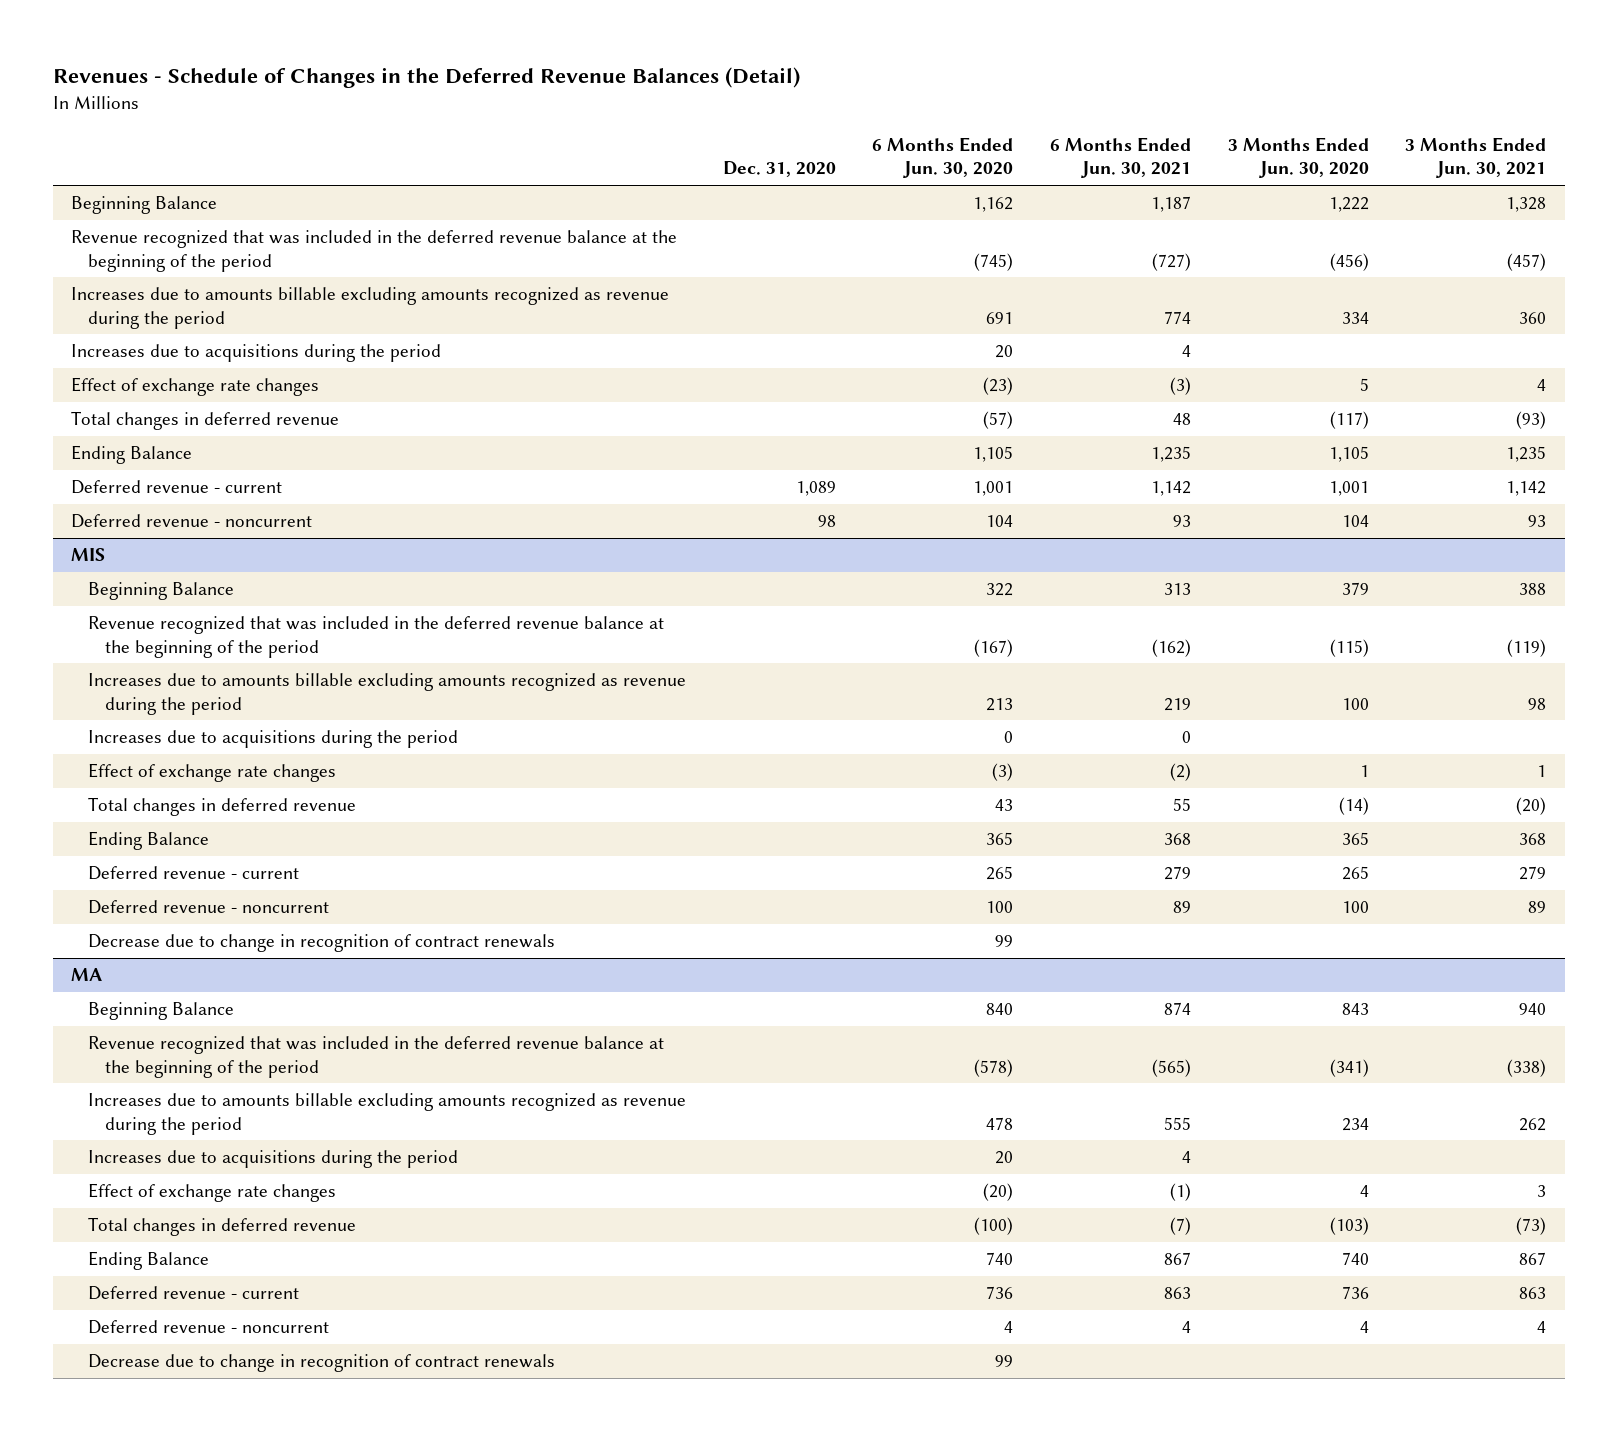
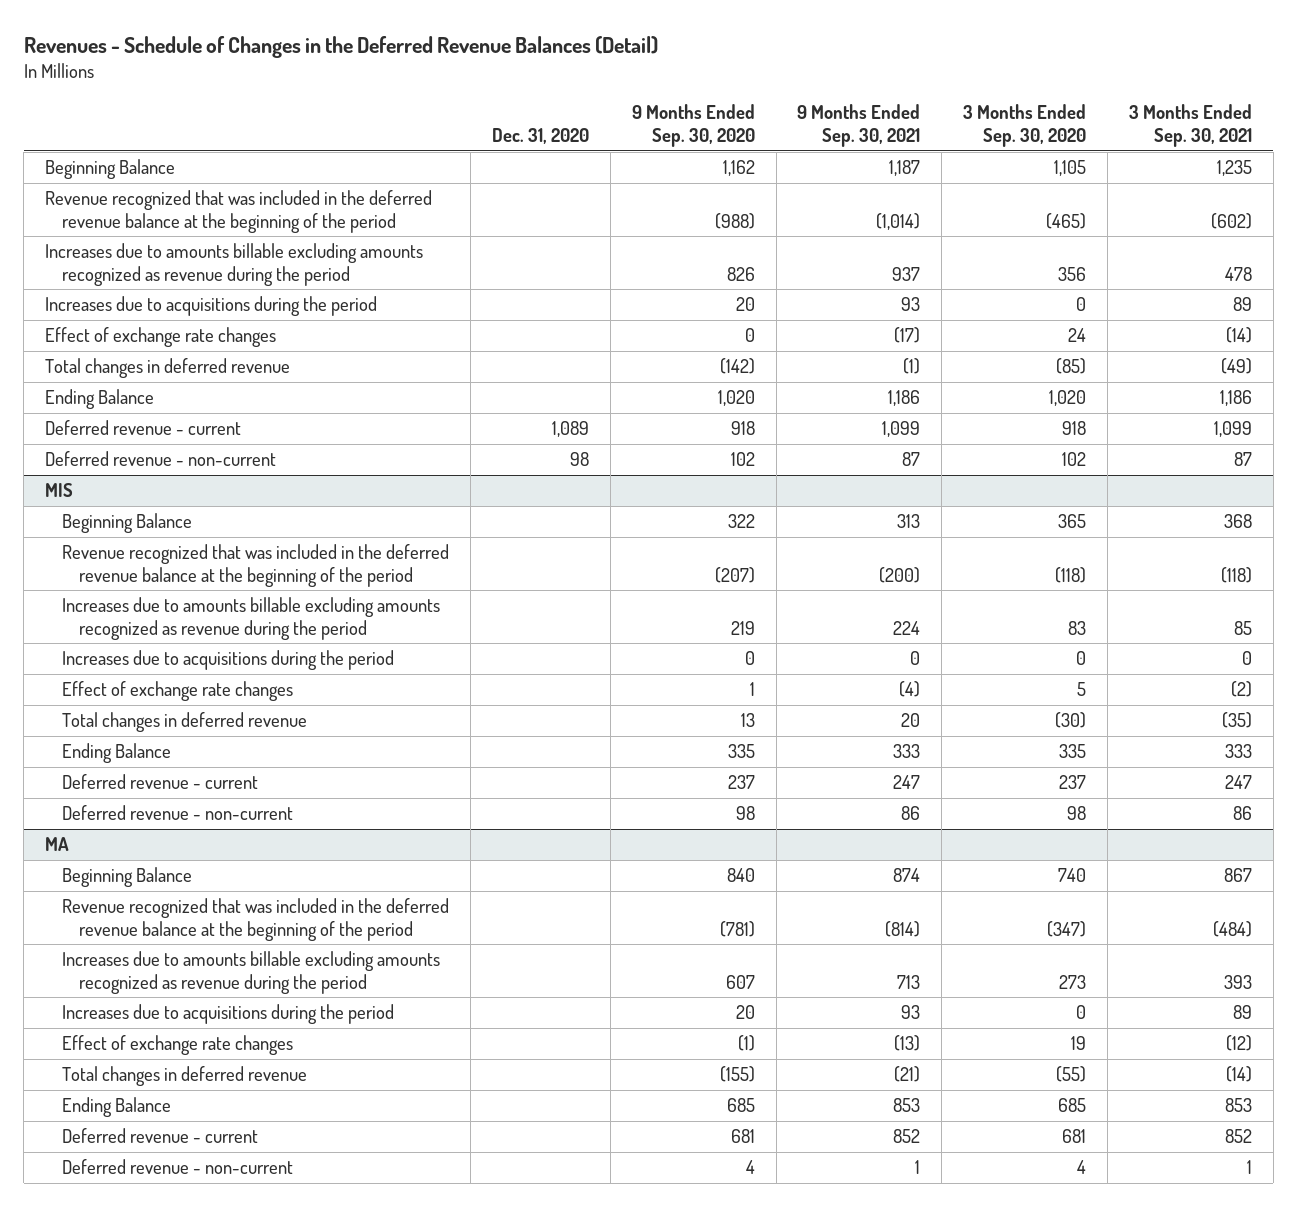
- | Dec. 31, 2020 | 6 Months Ended Jun. 30, 2020 | 6 Months Ended Jun. 30, 2021 | 3 Months Ended Jun. 30, 2020 | 3 Months Ended Jun. 30, 2021
+ | Dec. 31, 2020 | 9 Months Ended Sep. 30, 2020 | 9 Months Ended Sep. 30, 2021 | 3 Months Ended Sep. 30, 2020 | 3 Months Ended Sep. 30, 2021
- Deferred revenue - noncurrent | 98 | 104 | 93 | 104 | 93
+ Deferred revenue - non-current | 98 | 102 | 87 | 102 | 87
@ MIS
- Deferred revenue - noncurrent | | 100 | 89 | 100 | 89
- Decrease due to change in recognition of contract renewals | | 99 | | |
+ Deferred revenue - non-current | | 98 | 86 | 98 | 86
@ MA
- Deferred revenue - noncurrent | | 4 | 4 | 4 | 4
- Decrease due to change in recognition of contract renewals | | 99 | | |
+ Deferred revenue - non-current | | 4 | 1 | 4 | 1

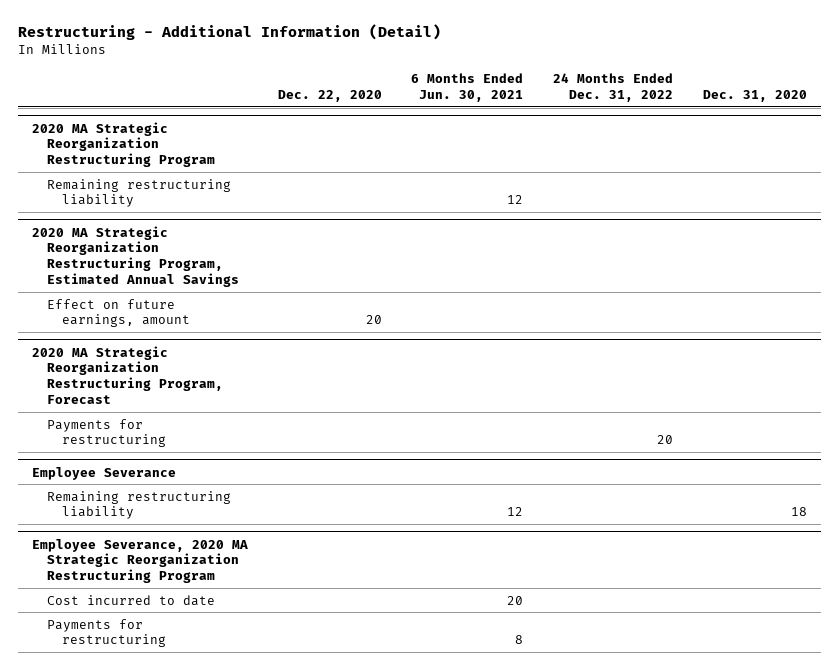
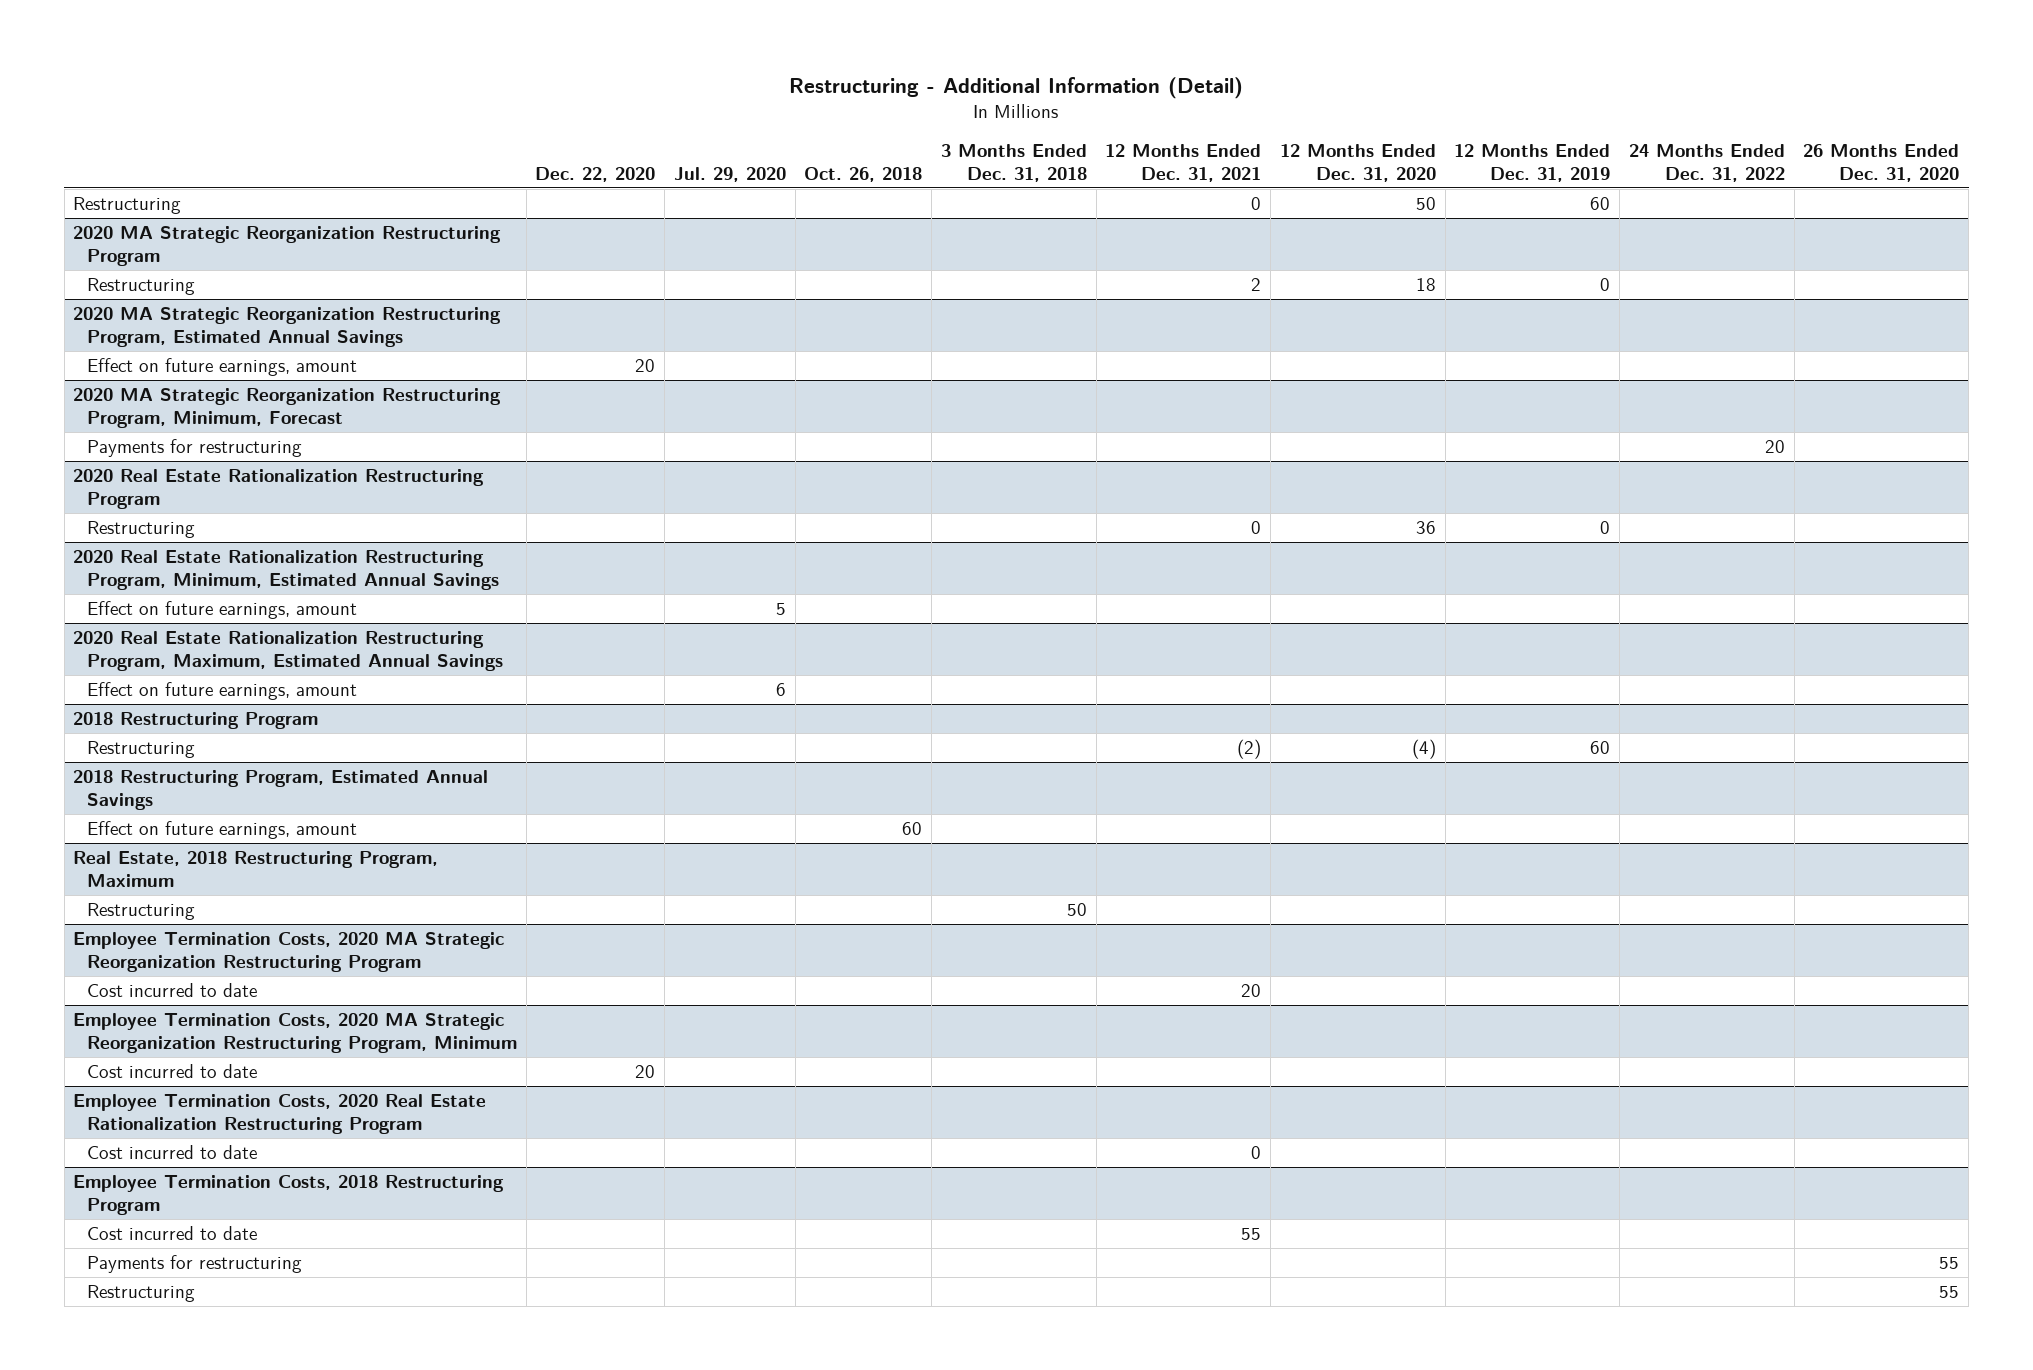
- | Dec. 22, 2020 | 6 Months Ended Jun. 30, 2021 | 24 Months Ended Dec. 31, 2022 | Dec. 31, 2020
+ | Dec. 22, 2020 | Jul. 29, 2020 | Oct. 26, 2018 | 3 Months Ended Dec. 31, 2018 | 12 Months Ended Dec. 31, 2021 | 12 Months Ended Dec. 31, 2020 | 12 Months Ended Dec. 31, 2019 | 24 Months Ended Dec. 31, 2022 | 26 Months Ended Dec. 31, 2020
+ Restructuring | | | | | 0 | 50 | 60 | |
@ 2020 MA Strategic Reorganization Restructuring Program
- Remaining restructuring liability | | 12 | |
+ Restructuring | | | | | 2 | 18 | 0 | |
- 2020 MA Strategic Reorganization Restructuring Program, Forecast
+ 2020 MA Strategic Reorganization Restructuring Program, Minimum, Forecast
- Employee Severance
- Remaining restructuring liability | | 12 | | 18
- Employee Severance, 2020 MA Strategic Reorganization Restructuring Program
+ 2020 Real Estate Rationalization Restructuring Program
+ Restructuring | | | | | 0 | 36 | 0 | |
+ 2020 Real Estate Rationalization Restructuring Program, Minimum, Estimated Annual Savings
+ Effect on future earnings, amount | | 5 | | | | | | |
+ 2020 Real Estate Rationalization Restructuring Program, Maximum, Estimated Annual Savings
+ Effect on future earnings, amount | | 6 | | | | | | |
+ 2018 Restructuring Program
+ Restructuring | | | | | (2) | (4) | 60 | |
+ 2018 Restructuring Program, Estimated Annual Savings
+ Effect on future earnings, amount | | | 60 | | | | | |
+ Real Estate, 2018 Restructuring Program, Maximum
+ Restructuring | | | | 50 | | | | |
+ Employee Termination Costs, 2020 MA Strategic Reorganization Restructuring Program
- Payments for restructuring | | 8 | |
+ Employee Termination Costs, 2020 MA Strategic Reorganization Restructuring Program, Minimum
+ Cost incurred to date | 20 | | | | | | | |
+ Employee Termination Costs, 2020 Real Estate Rationalization Restructuring Program
+ Cost incurred to date | | | | | 0 | | | |
+ Employee Termination Costs, 2018 Restructuring Program
+ Cost incurred to date | | | | | 55 | | | |
+ Payments for restructuring | | | | | | | | | 55
+ Restructuring | | | | | | | | | 55

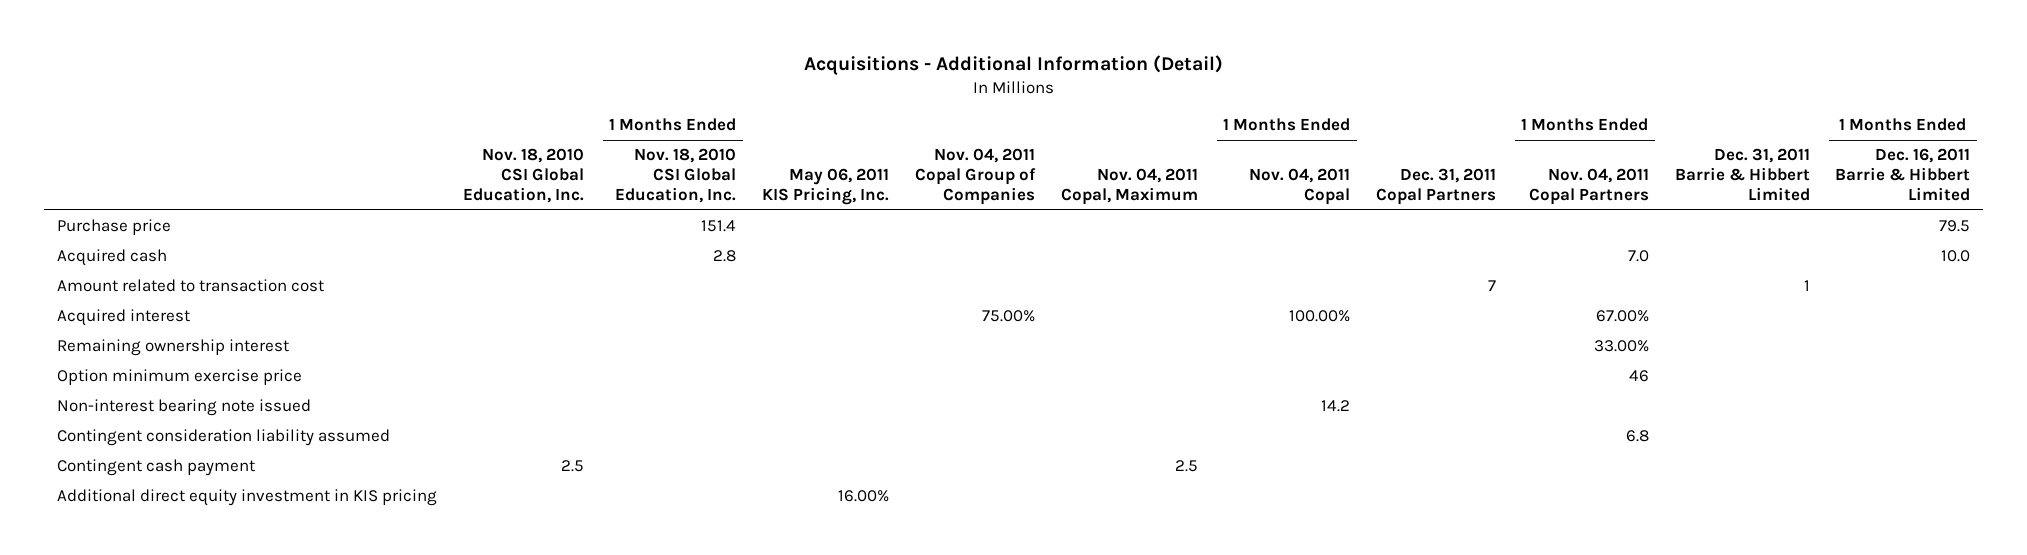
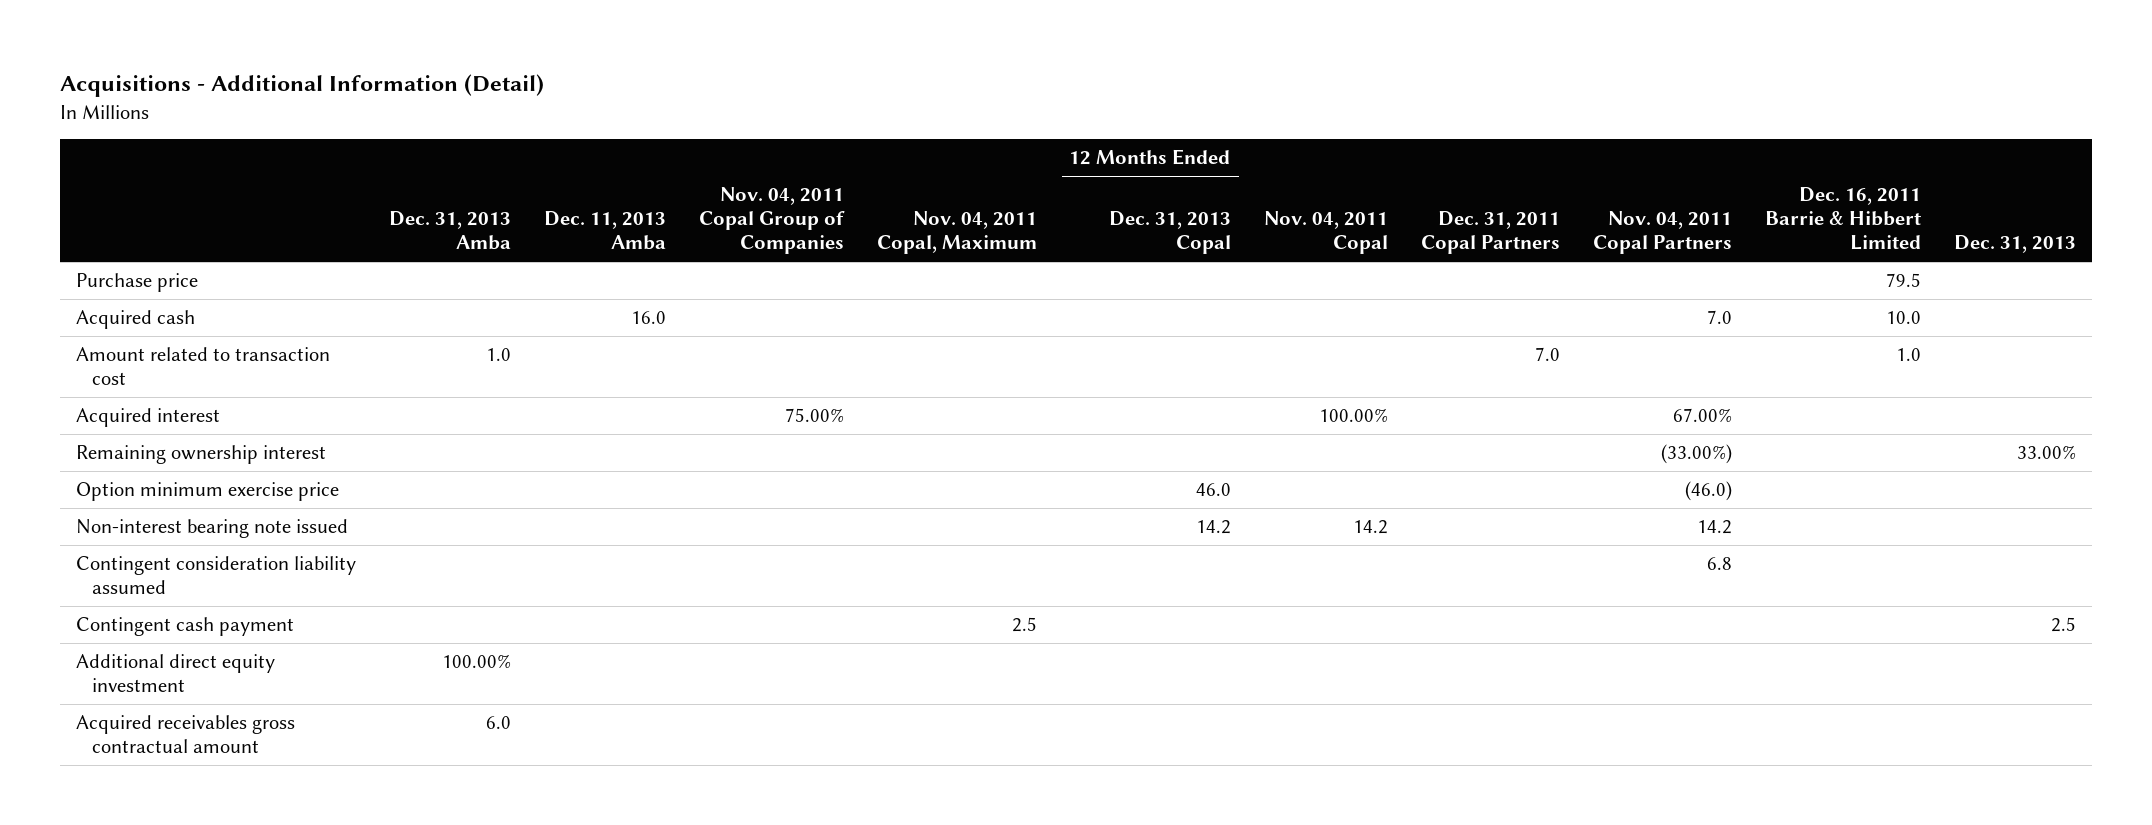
- | Nov. 18, 2010 CSI Global Education, Inc. | 1 Months Ended Nov. 18, 2010 CSI Global Education, Inc. | May 06, 2011 KIS Pricing, Inc. | Nov. 04, 2011 Copal Group of Companies | Nov. 04, 2011 Copal, Maximum | 1 Months Ended Nov. 04, 2011 Copal | Dec. 31, 2011 Copal Partners | 1 Months Ended Nov. 04, 2011 Copal Partners | Dec. 31, 2011 Barrie & Hibbert Limited | 1 Months Ended Dec. 16, 2011 Barrie & Hibbert Limited
+ | Dec. 31, 2013 Amba | Dec. 11, 2013 Amba | Nov. 04, 2011 Copal Group of Companies | Nov. 04, 2011 Copal, Maximum | 12 Months Ended Dec. 31, 2013 Copal | Nov. 04, 2011 Copal | Dec. 31, 2011 Copal Partners | Nov. 04, 2011 Copal Partners | Dec. 16, 2011 Barrie & Hibbert Limited | Dec. 31, 2013
- Amount related to transaction cost | | | | | | | 7 | | 1 |
+ Amount related to transaction cost | 1.0 | | | | | | 7.0 | | 1.0 |
- Additional direct equity investment in KIS pricing | | | 16.00% | | | | | | |
+ Additional direct equity investment | 100.00% | | | | | | | | |
+ Acquired receivables gross contractual amount | 6.0 | | | | | | | | |

